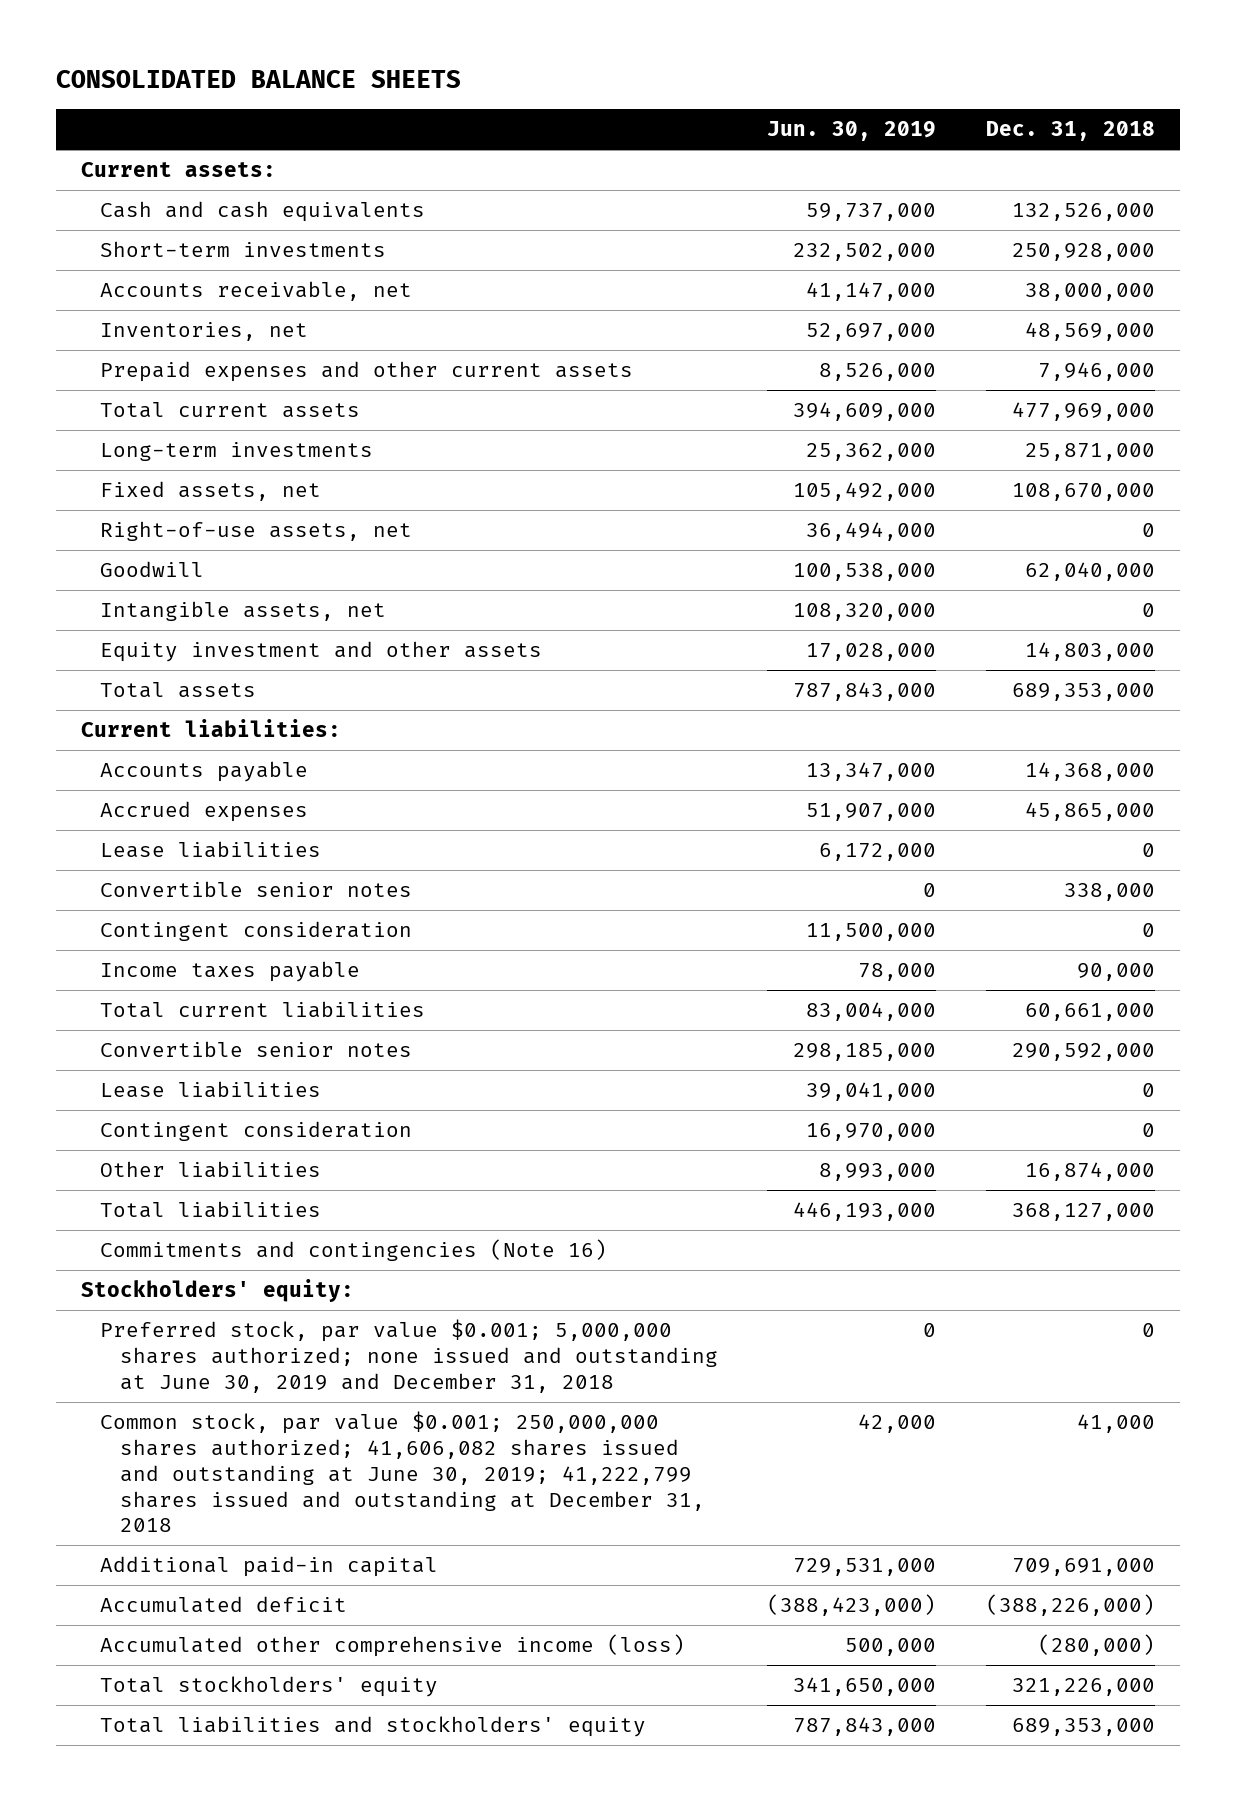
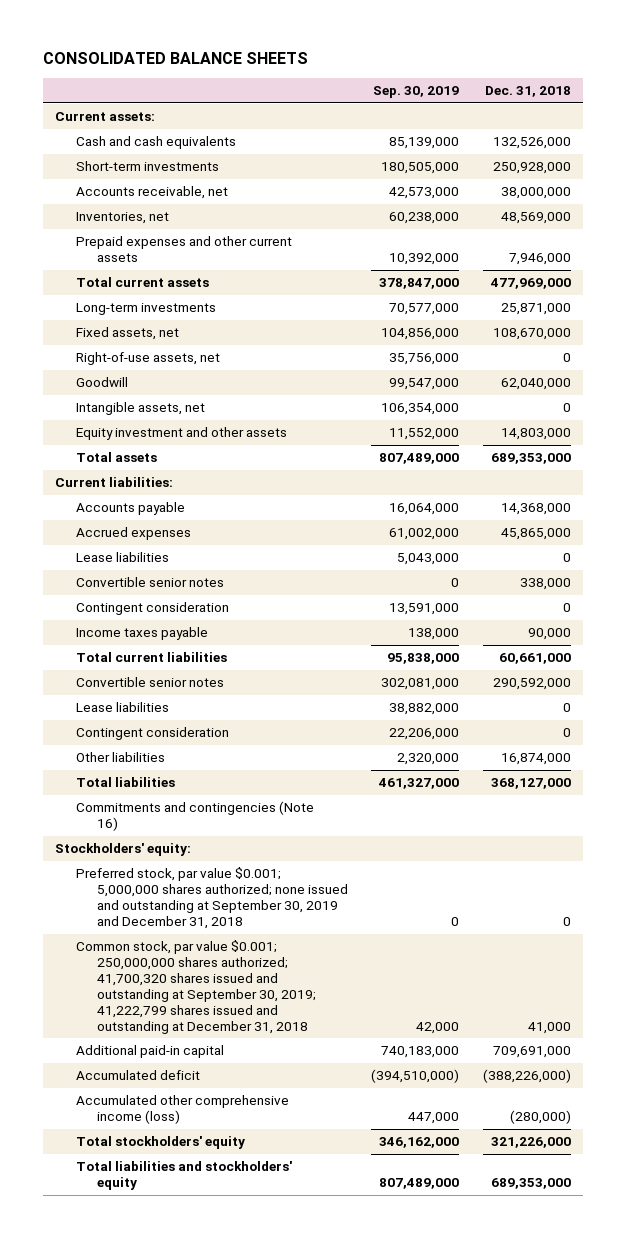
- | Jun. 30, 2019 | Dec. 31, 2018
+ | Sep. 30, 2019 | Dec. 31, 2018
- Preferred stock, par value $0.001; 5,000,000 shares authorized; none issued and outstanding at June 30, 2019 and December 31, 2018 | 0 | 0
- Common stock, par value $0.001; 250,000,000 shares authorized; 41,606,082 shares issued and outstanding at June 30, 2019; 41,222,799 shares issued and outstanding at December 31, 2018 | 42,000 | 41,000
+ Preferred stock, par value $0.001; 5,000,000 shares authorized; none issued and outstanding at September 30, 2019 and December 31, 2018 | 0 | 0
+ Common stock, par value $0.001; 250,000,000 shares authorized; 41,700,320 shares issued and outstanding at September 30, 2019; 41,222,799 shares issued and outstanding at December 31, 2018 | 42,000 | 41,000

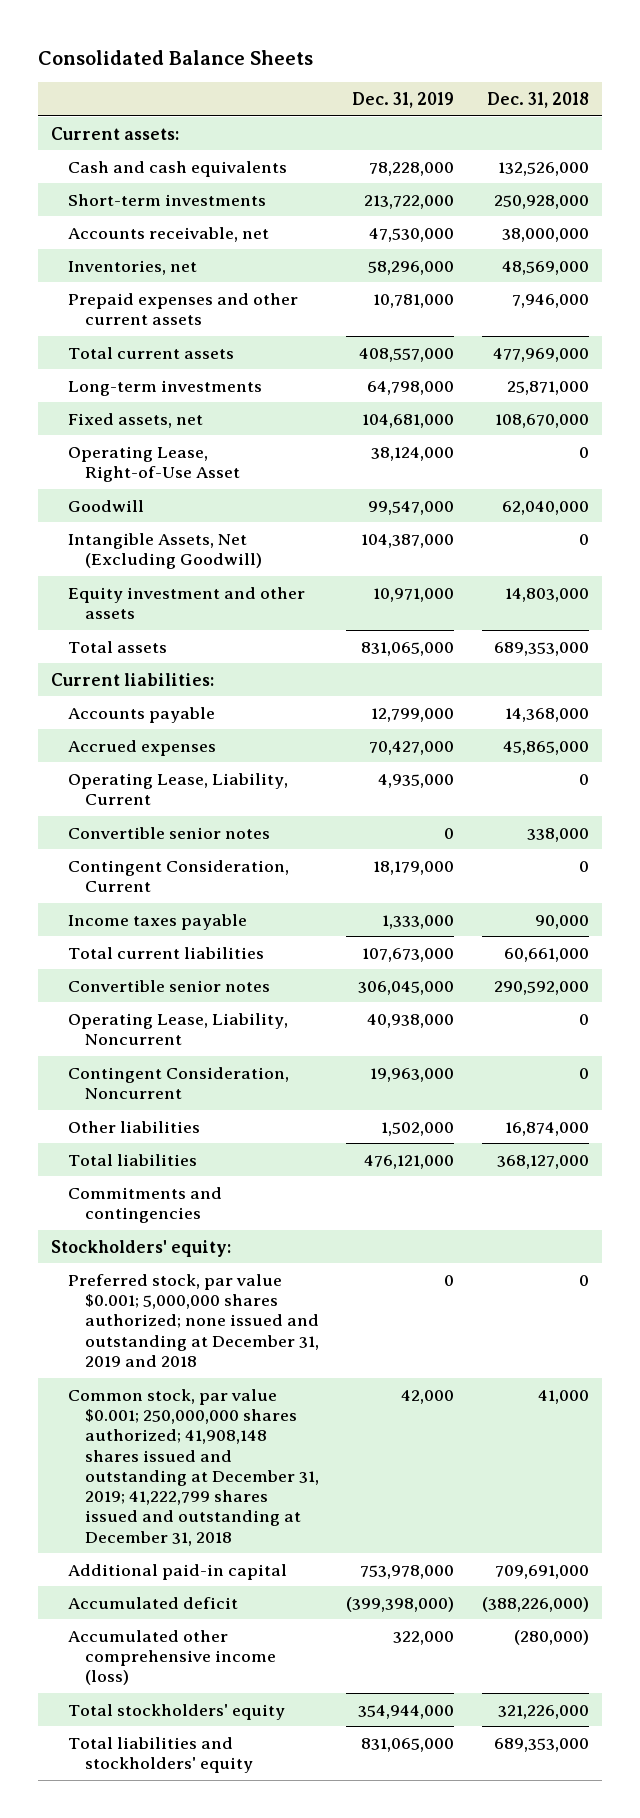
- CONSOLIDATED BALANCE SHEETS
+ Consolidated Balance Sheets
- | Sep. 30, 2019 | Dec. 31, 2018
+ | Dec. 31, 2019 | Dec. 31, 2018
- Right-of-use assets, net | 35,756,000 | 0
+ Operating Lease, Right-of-Use Asset | 38,124,000 | 0
- Intangible assets, net | 106,354,000 | 0
+ Intangible Assets, Net (Excluding Goodwill) | 104,387,000 | 0
- Lease liabilities | 5,043,000 | 0
+ Operating Lease, Liability, Current | 4,935,000 | 0
- Contingent consideration | 13,591,000 | 0
+ Contingent Consideration, Current | 18,179,000 | 0
- Lease liabilities | 38,882,000 | 0
- Contingent consideration | 22,206,000 | 0
+ Operating Lease, Liability, Noncurrent | 40,938,000 | 0
+ Contingent Consideration, Noncurrent | 19,963,000 | 0
- Commitments and contingencies (Note 16)
+ Commitments and contingencies
- Preferred stock, par value $0.001; 5,000,000 shares authorized; none issued and outstanding at September 30, 2019 and December 31, 2018 | 0 | 0
- Common stock, par value $0.001; 250,000,000 shares authorized; 41,700,320 shares issued and outstanding at September 30, 2019; 41,222,799 shares issued and outstanding at December 31, 2018 | 42,000 | 41,000
+ Preferred stock, par value $0.001; 5,000,000 shares authorized; none issued and outstanding at December 31, 2019 and 2018 | 0 | 0
+ Common stock, par value $0.001; 250,000,000 shares authorized; 41,908,148 shares issued and outstanding at December 31, 2019; 41,222,799 shares issued and outstanding at December 31, 2018 | 42,000 | 41,000

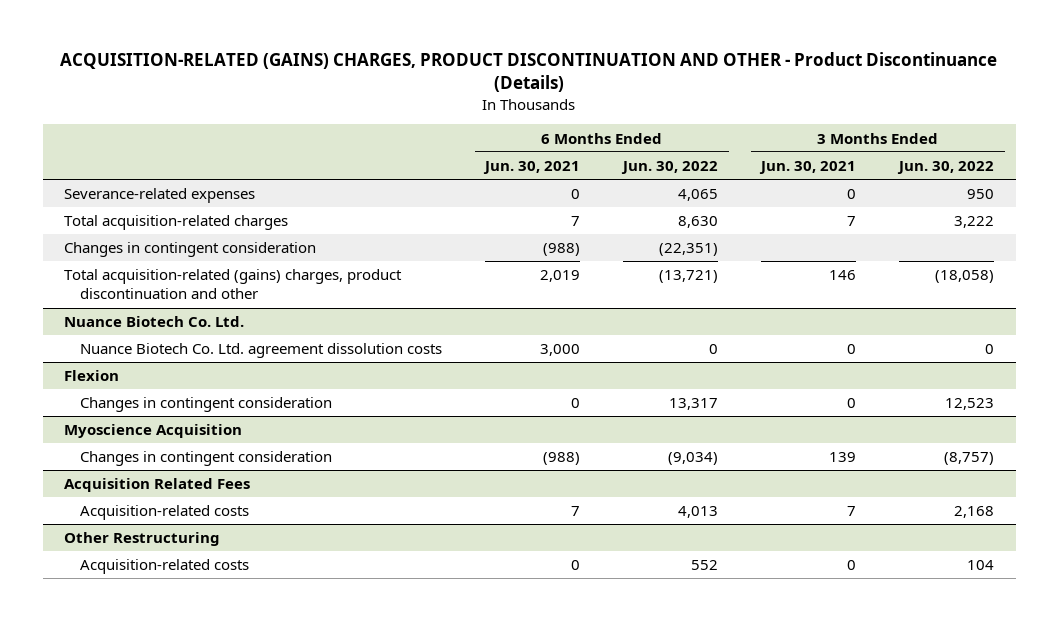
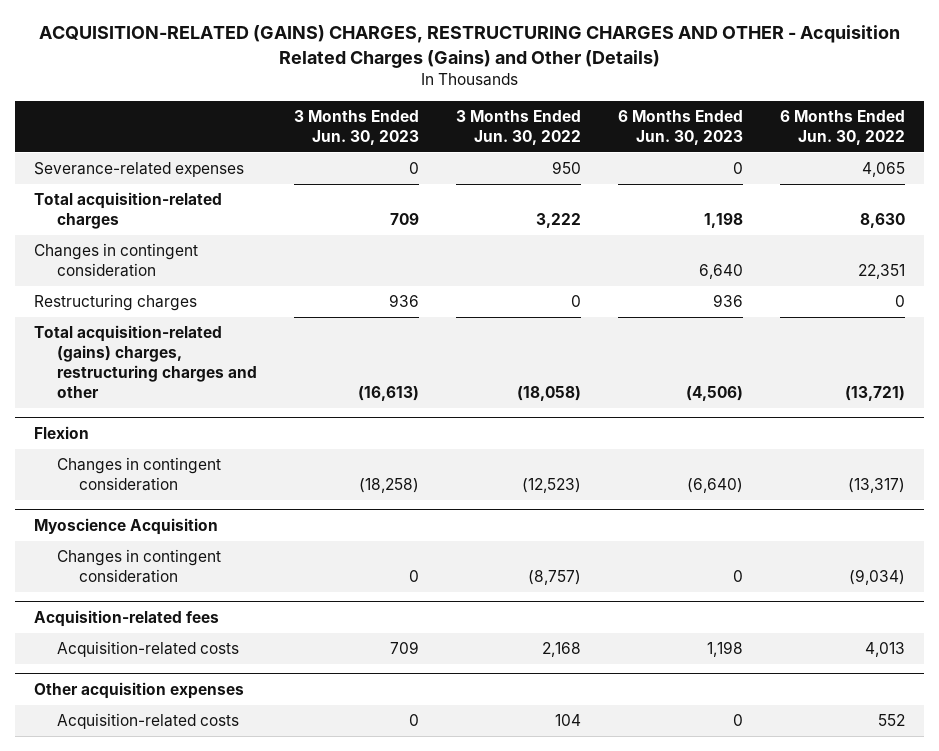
- ACQUISITION-RELATED (GAINS) CHARGES, PRODUCT DISCONTINUATION AND OTHER - Product Discontinuance (Details)
+ ACQUISITION-RELATED (GAINS) CHARGES, RESTRUCTURING CHARGES AND OTHER - Acquisition Related Charges (Gains) and Other (Details)
- | 6 Months Ended Jun. 30, 2021 | 6 Months Ended Jun. 30, 2022 | 3 Months Ended Jun. 30, 2021 | 3 Months Ended Jun. 30, 2022
+ | 3 Months Ended Jun. 30, 2023 | 3 Months Ended Jun. 30, 2022 | 6 Months Ended Jun. 30, 2023 | 6 Months Ended Jun. 30, 2022
- Changes in contingent consideration | (988) | (22,351) | |
- Total acquisition-related (gains) charges, product discontinuation and other | 2,019 | (13,721) | 146 | (18,058)
- Nuance Biotech Co. Ltd.
- Nuance Biotech Co. Ltd. agreement dissolution costs | 3,000 | 0 | 0 | 0
+ Changes in contingent consideration | | | 6,640 | 22,351
+ Restructuring charges | 936 | 0 | 936 | 0
+ Total acquisition-related (gains) charges, restructuring charges and other | (16,613) | (18,058) | (4,506) | (13,721)
@ Flexion
- Changes in contingent consideration | 0 | 13,317 | 0 | 12,523
+ Changes in contingent consideration | (18,258) | (12,523) | (6,640) | (13,317)
- Acquisition Related Fees
+ Acquisition-related fees
- Other Restructuring
+ Other acquisition expenses

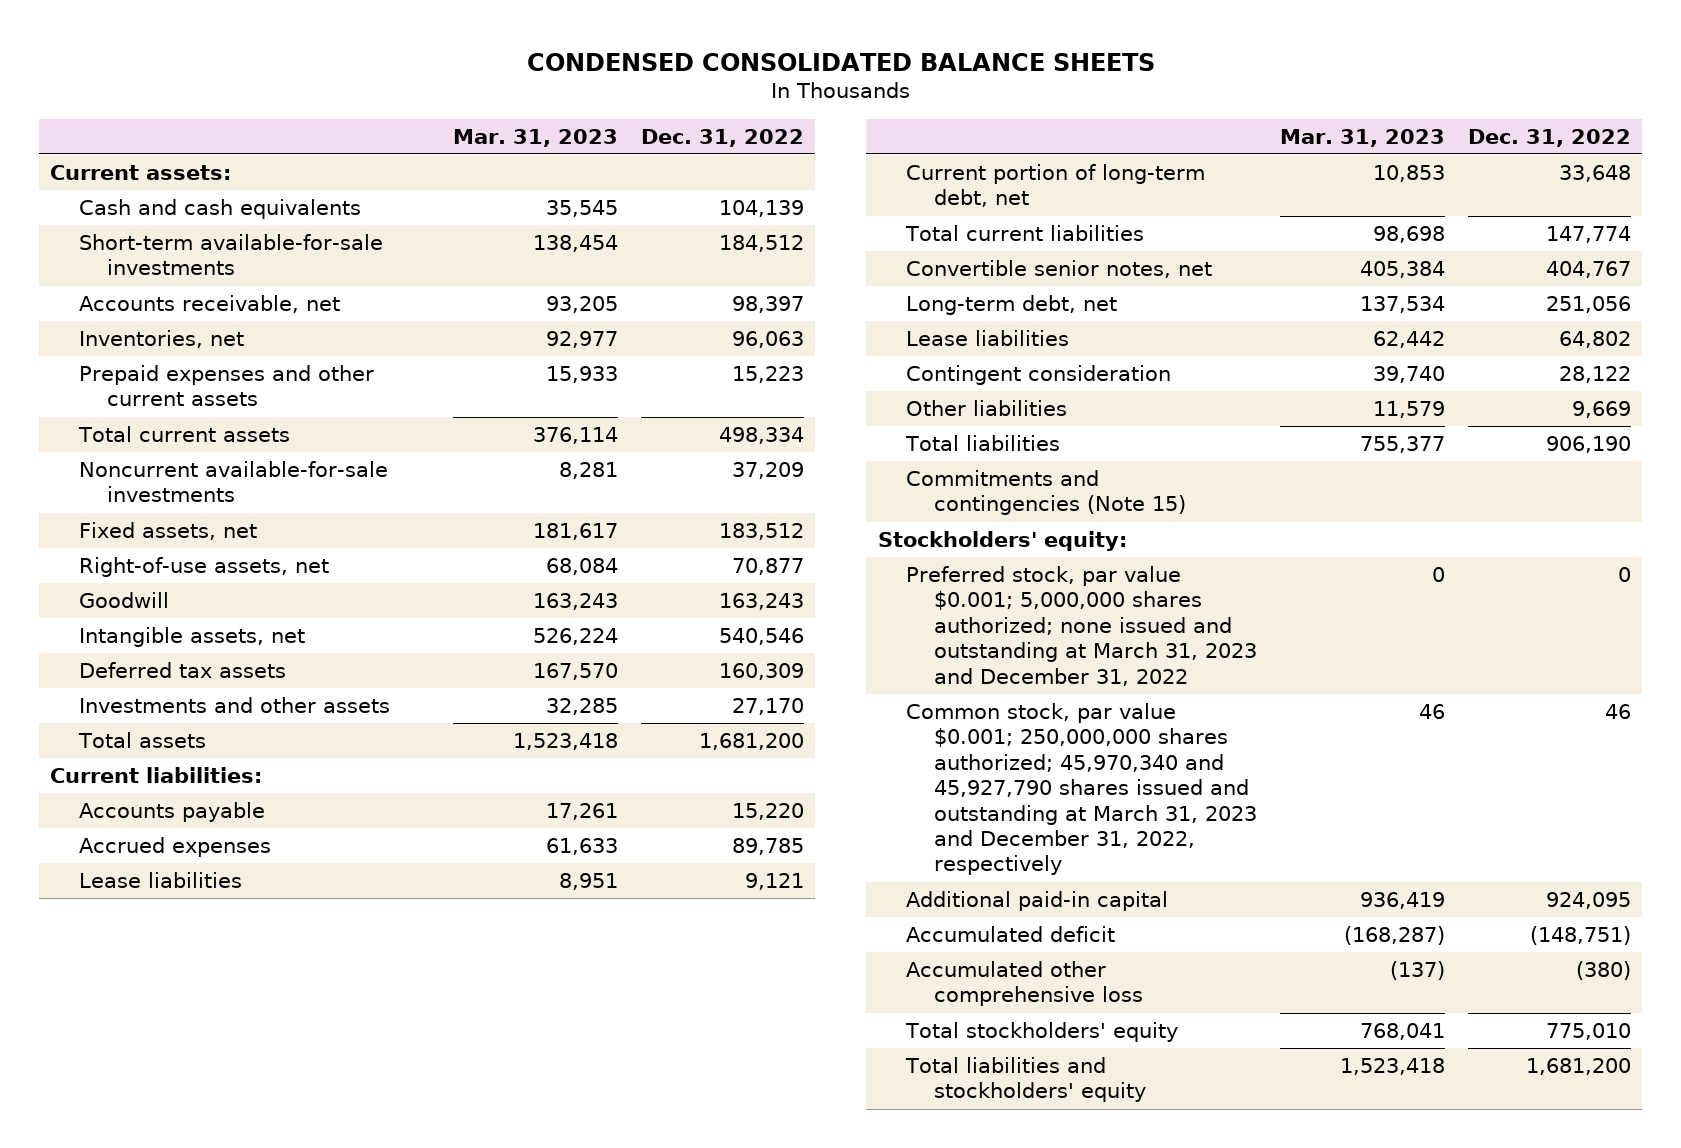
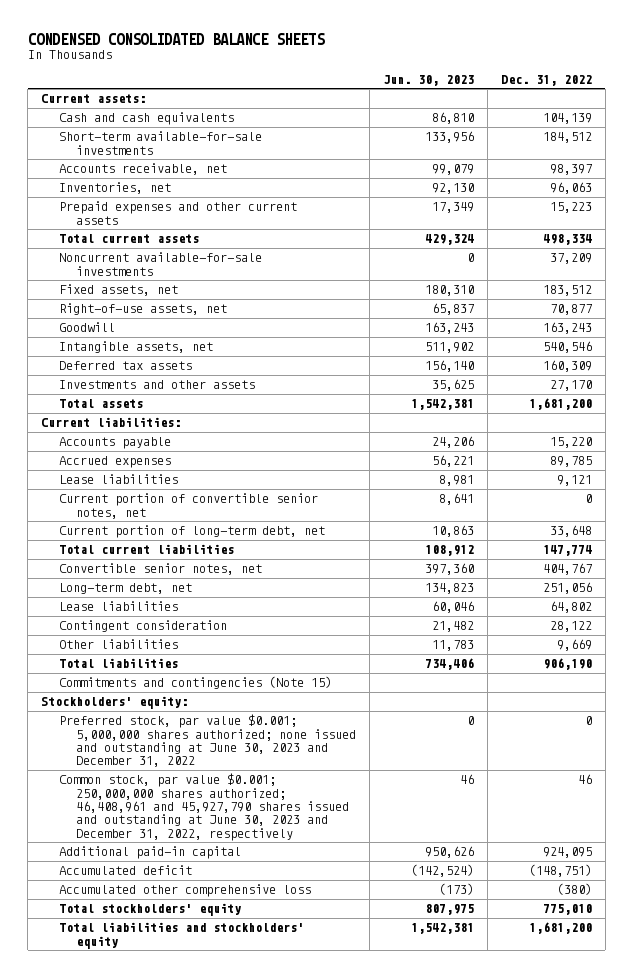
- | Mar. 31, 2023 | Dec. 31, 2022
+ | Jun. 30, 2023 | Dec. 31, 2022
+ Current portion of convertible senior notes, net | 8,641 | 0
- Preferred stock, par value $0.001; 5,000,000 shares authorized; none issued and outstanding at March 31, 2023 and December 31, 2022 | 0 | 0
- Common stock, par value $0.001; 250,000,000 shares authorized; 45,970,340 and 45,927,790 shares issued and outstanding at March 31, 2023 and December 31, 2022, respectively | 46 | 46
+ Preferred stock, par value $0.001; 5,000,000 shares authorized; none issued and outstanding at June 30, 2023 and December 31, 2022 | 0 | 0
+ Common stock, par value $0.001; 250,000,000 shares authorized; 46,408,961 and 45,927,790 shares issued and outstanding at June 30, 2023 and December 31, 2022, respectively | 46 | 46

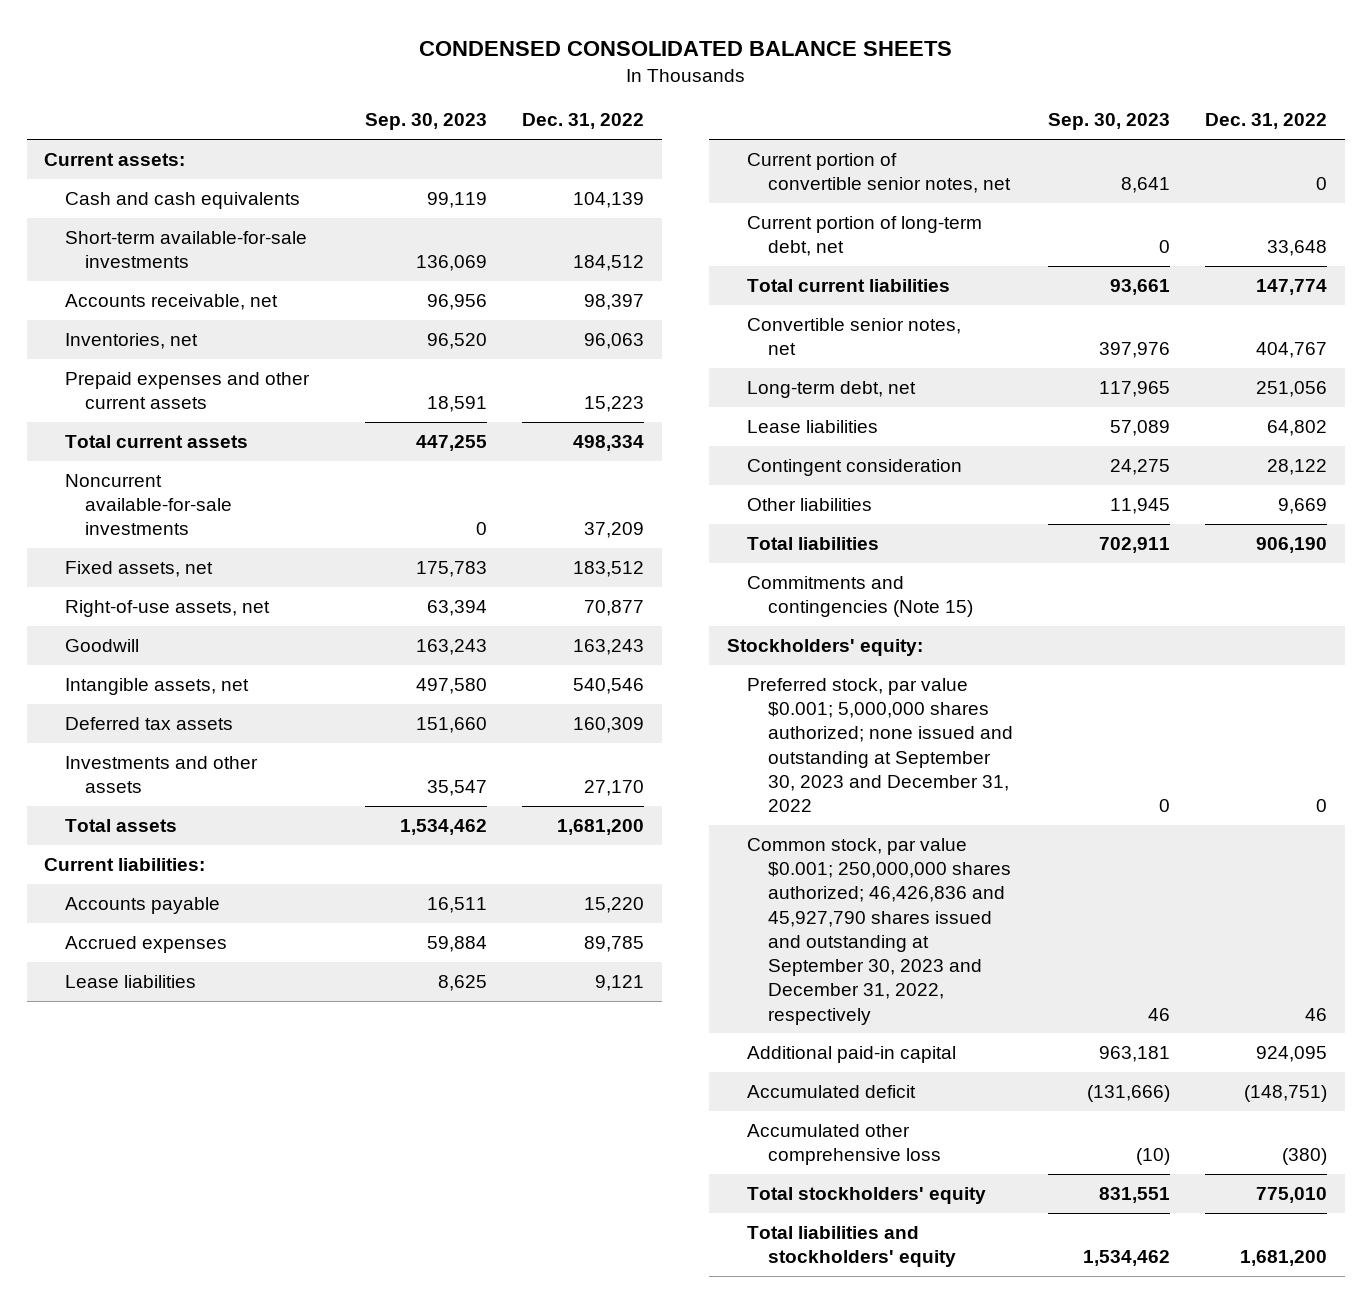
- | Jun. 30, 2023 | Dec. 31, 2022
+ | Sep. 30, 2023 | Dec. 31, 2022
- Preferred stock, par value $0.001; 5,000,000 shares authorized; none issued and outstanding at June 30, 2023 and December 31, 2022 | 0 | 0
- Common stock, par value $0.001; 250,000,000 shares authorized; 46,408,961 and 45,927,790 shares issued and outstanding at June 30, 2023 and December 31, 2022, respectively | 46 | 46
+ Preferred stock, par value $0.001; 5,000,000 shares authorized; none issued and outstanding at September 30, 2023 and December 31, 2022 | 0 | 0
+ Common stock, par value $0.001; 250,000,000 shares authorized; 46,426,836 and 45,927,790 shares issued and outstanding at September 30, 2023 and December 31, 2022, respectively | 46 | 46

